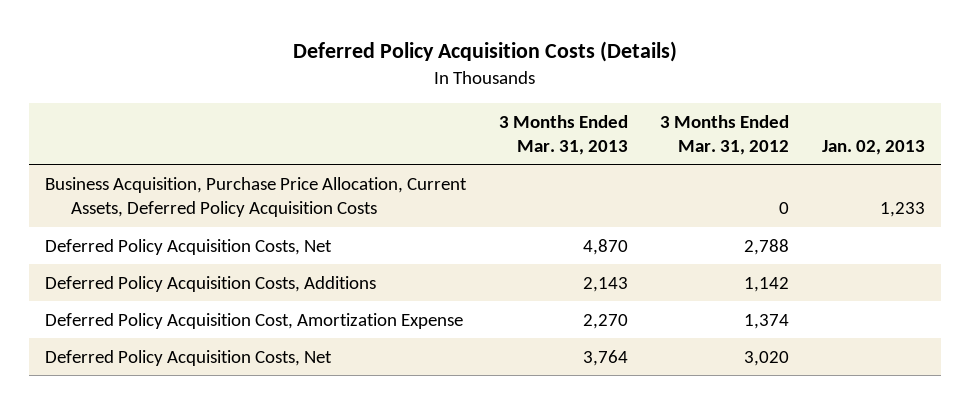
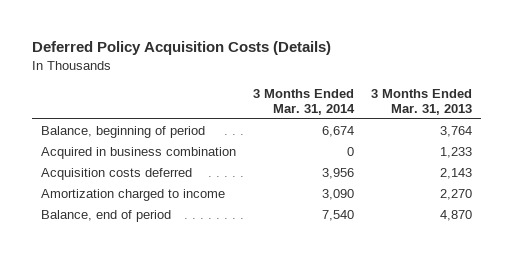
- | 3 Months Ended Mar. 31, 2013 | 3 Months Ended Mar. 31, 2012 | Jan. 02, 2013
+ | 3 Months Ended Mar. 31, 2014 | 3 Months Ended Mar. 31, 2013
- Business Acquisition, Purchase Price Allocation, Current Assets, Deferred Policy Acquisition Costs | | 0 | 1,233
- Deferred Policy Acquisition Costs, Net | 4,870 | 2,788 |
- Deferred Policy Acquisition Costs, Additions | 2,143 | 1,142 |
- Deferred Policy Acquisition Cost, Amortization Expense | 2,270 | 1,374 |
- Deferred Policy Acquisition Costs, Net | 3,764 | 3,020 |
+ Balance, beginning of period | 6,674 | 3,764
+ Acquired in business combination | 0 | 1,233
+ Acquisition costs deferred | 3,956 | 2,143
+ Amortization charged to income | 3,090 | 2,270
+ Balance, end of period | 7,540 | 4,870

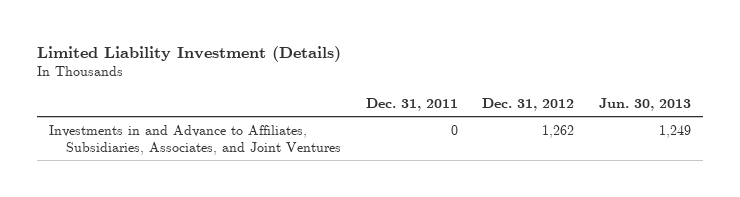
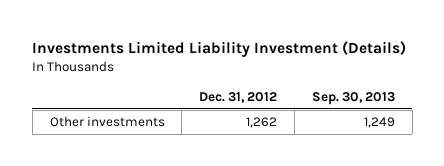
- Limited Liability Investment (Details)
+ Investments Limited Liability Investment (Details)
- | Dec. 31, 2011 | Dec. 31, 2012 | Jun. 30, 2013
+ | Dec. 31, 2012 | Sep. 30, 2013
- Investments in and Advance to Affiliates, Subsidiaries, Associates, and Joint Ventures | 0 | 1,262 | 1,249
+ Other investments | 1,262 | 1,249

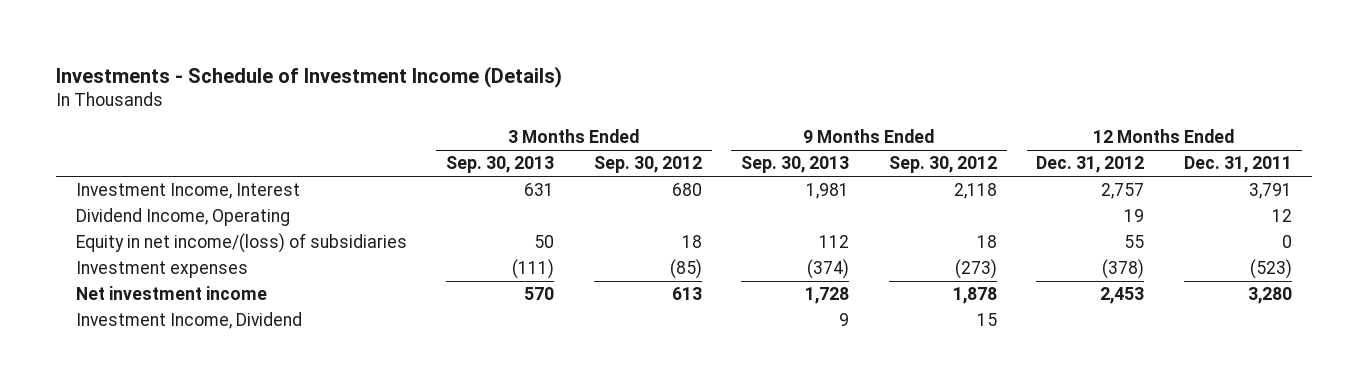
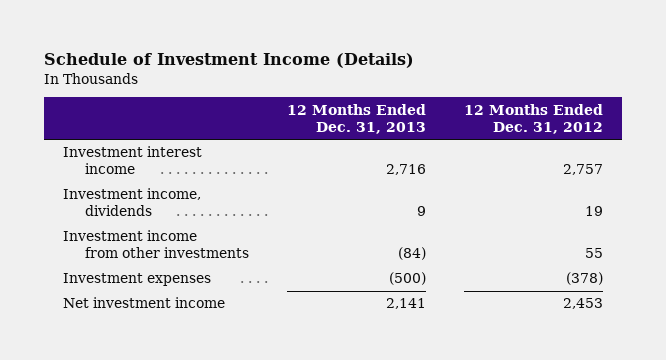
- Investments - Schedule of Investment Income (Details)
+ Schedule of Investment Income (Details)
- | 3 Months Ended Sep. 30, 2013 | 3 Months Ended Sep. 30, 2012 | 9 Months Ended Sep. 30, 2013 | 9 Months Ended Sep. 30, 2012 | 12 Months Ended Dec. 31, 2012 | 12 Months Ended Dec. 31, 2011
+ | 12 Months Ended Dec. 31, 2013 | 12 Months Ended Dec. 31, 2012
- Investment Income, Interest | 631 | 680 | 1,981 | 2,118 | 2,757 | 3,791
- Dividend Income, Operating | | | | | 19 | 12
- Equity in net income/(loss) of subsidiaries | 50 | 18 | 112 | 18 | 55 | 0
+ Investment interest income | 2,716 | 2,757
+ Investment income, dividends | 9 | 19
+ Investment income from other investments | (84) | 55
- Investment Income, Dividend | | | 9 | 15 | |

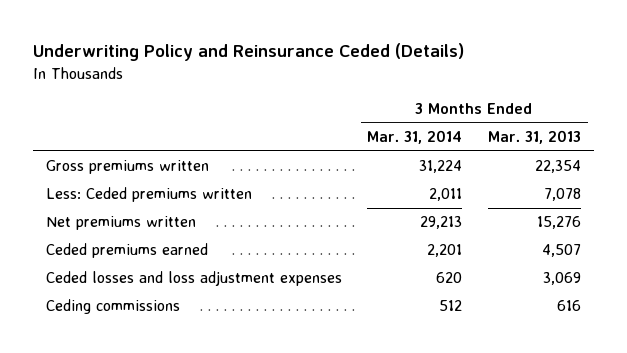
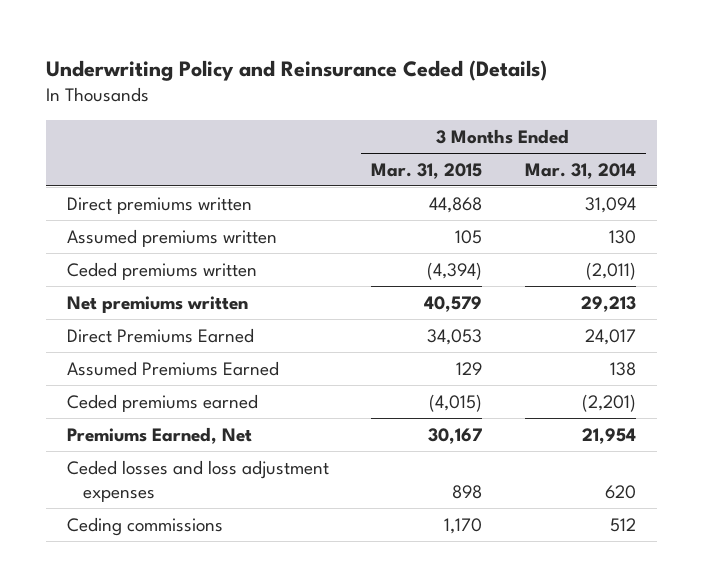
- | 3 Months Ended Mar. 31, 2014 | 3 Months Ended Mar. 31, 2013
+ | 3 Months Ended Mar. 31, 2015 | 3 Months Ended Mar. 31, 2014
- Gross premiums written | 31,224 | 22,354
- Less: Ceded premiums written | 2,011 | 7,078
+ Direct premiums written | 44,868 | 31,094
+ Assumed premiums written | 105 | 130
+ Ceded premiums written | (4,394) | (2,011)
- Ceded premiums earned | 2,201 | 4,507
+ Direct Premiums Earned | 34,053 | 24,017
+ Assumed Premiums Earned | 129 | 138
+ Ceded premiums earned | (4,015) | (2,201)
+ Premiums Earned, Net | 30,167 | 21,954

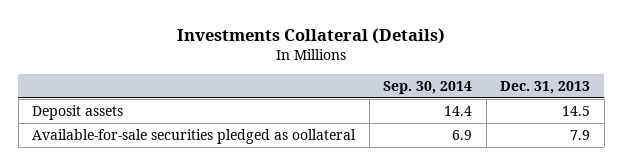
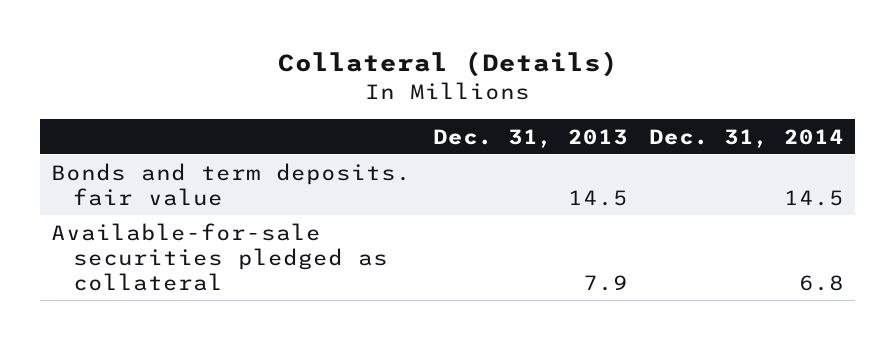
- Investments Collateral (Details)
+ Collateral (Details)
- | Sep. 30, 2014 | Dec. 31, 2013
+ | Dec. 31, 2013 | Dec. 31, 2014
- Deposit assets | 14.4 | 14.5
- Available-for-sale securities pledged as oollateral | 6.9 | 7.9
+ Bonds and term deposits. fair value | 14.5 | 14.5
+ Available-for-sale securities pledged as collateral | 7.9 | 6.8

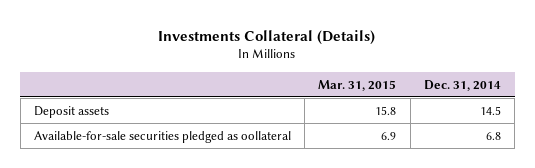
- Collateral (Details)
+ Investments Collateral (Details)
- | Dec. 31, 2013 | Dec. 31, 2014
+ | Mar. 31, 2015 | Dec. 31, 2014
- Bonds and term deposits. fair value | 14.5 | 14.5
- Available-for-sale securities pledged as collateral | 7.9 | 6.8
+ Deposit assets | 15.8 | 14.5
+ Available-for-sale securities pledged as oollateral | 6.9 | 6.8

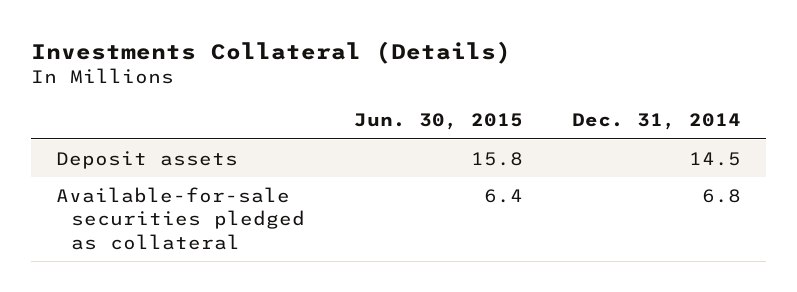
- | Mar. 31, 2015 | Dec. 31, 2014
+ | Jun. 30, 2015 | Dec. 31, 2014
- Available-for-sale securities pledged as oollateral | 6.9 | 6.8
+ Available-for-sale securities pledged as collateral | 6.4 | 6.8

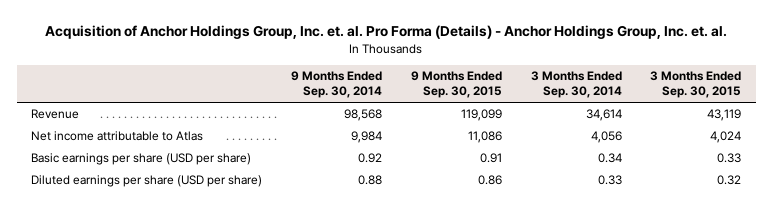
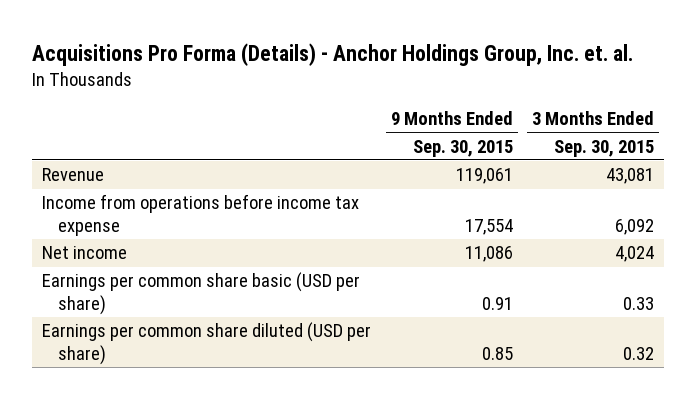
- Acquisition of Anchor Holdings Group, Inc. et. al. Pro Forma (Details) - Anchor Holdings Group, Inc. et. al.
+ Acquisitions Pro Forma (Details) - Anchor Holdings Group, Inc. et. al.
- | 9 Months Ended Sep. 30, 2014 | 9 Months Ended Sep. 30, 2015 | 3 Months Ended Sep. 30, 2014 | 3 Months Ended Sep. 30, 2015
+ | 9 Months Ended Sep. 30, 2015 | 3 Months Ended Sep. 30, 2015
- Revenue | 98,568 | 119,099 | 34,614 | 43,119
- Net income attributable to Atlas | 9,984 | 11,086 | 4,056 | 4,024
- Basic earnings per share (USD per share) | 0.92 | 0.91 | 0.34 | 0.33
- Diluted earnings per share (USD per share) | 0.88 | 0.86 | 0.33 | 0.32
+ Revenue | 119,061 | 43,081
+ Income from operations before income tax expense | 17,554 | 6,092
+ Net income | 11,086 | 4,024
+ Earnings per common share basic (USD per share) | 0.91 | 0.33
+ Earnings per common share diluted (USD per share) | 0.85 | 0.32

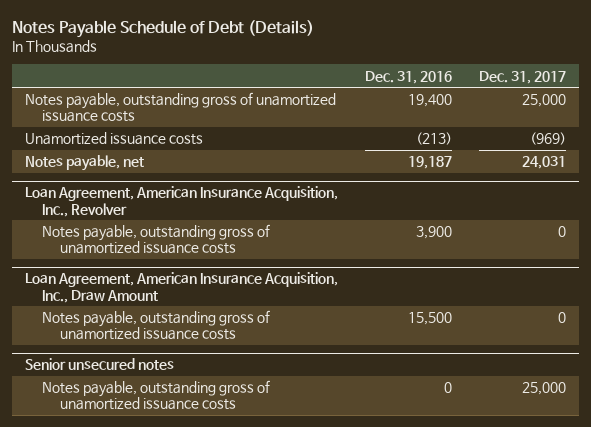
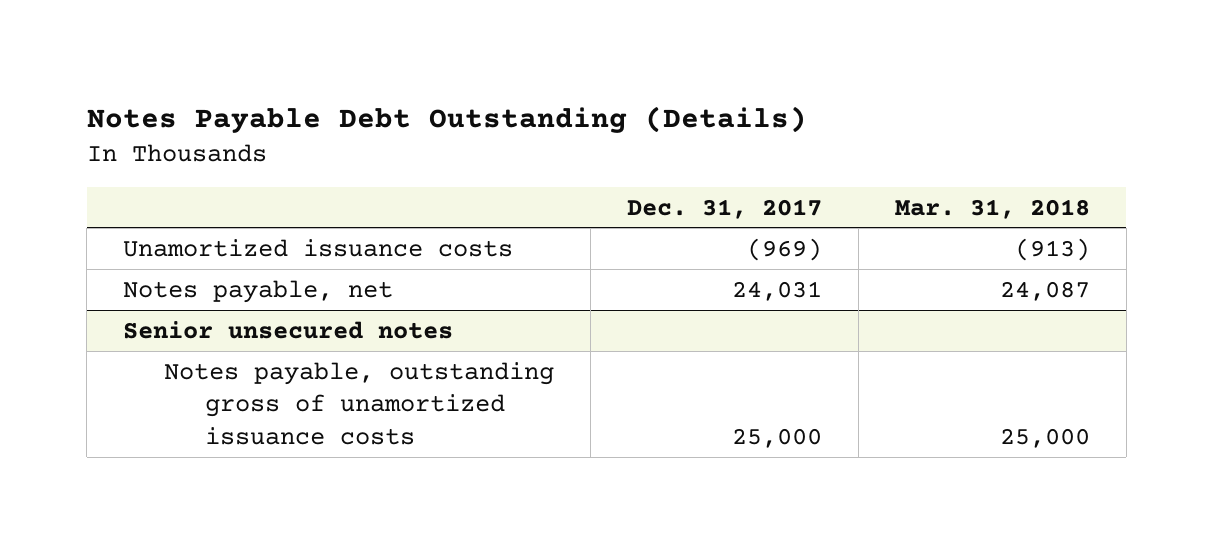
- Notes Payable Schedule of Debt (Details)
+ Notes Payable Debt Outstanding (Details)
- | Dec. 31, 2016 | Dec. 31, 2017
+ | Dec. 31, 2017 | Mar. 31, 2018
- Notes payable, outstanding gross of unamortized issuance costs | 19,400 | 25,000
- Loan Agreement, American Insurance Acquisition, Inc., Revolver
- Notes payable, outstanding gross of unamortized issuance costs | 3,900 | 0
- Loan Agreement, American Insurance Acquisition, Inc., Draw Amount
- Notes payable, outstanding gross of unamortized issuance costs | 15,500 | 0

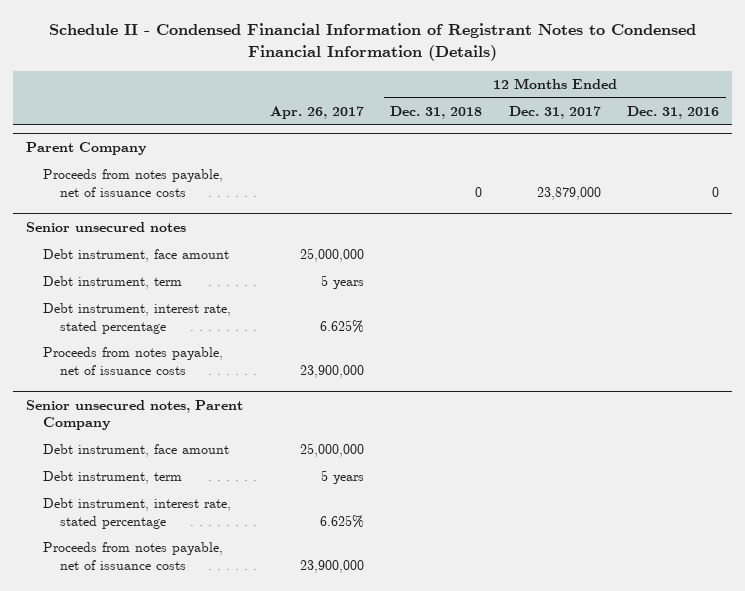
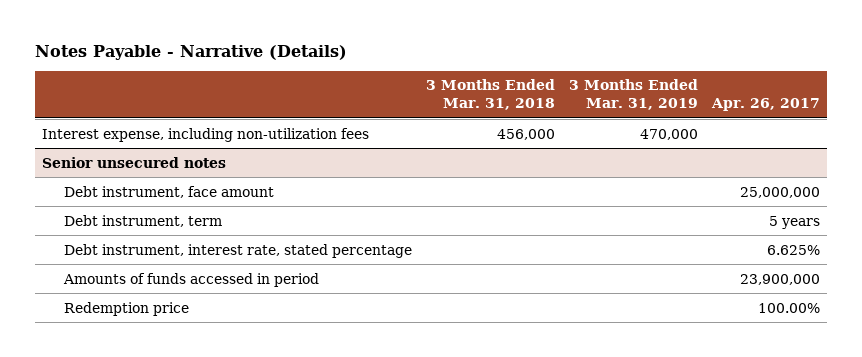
- Schedule II - Condensed Financial Information of Registrant Notes to Condensed Financial Information (Details)
+ Notes Payable - Narrative (Details)
- | Apr. 26, 2017 | 12 Months Ended Dec. 31, 2018 | 12 Months Ended Dec. 31, 2017 | 12 Months Ended Dec. 31, 2016
+ | 3 Months Ended Mar. 31, 2018 | 3 Months Ended Mar. 31, 2019 | Apr. 26, 2017
- Parent Company
- Proceeds from notes payable, net of issuance costs | | 0 | 23,879,000 | 0
+ Interest expense, including non-utilization fees | 456,000 | 470,000 |
@ Senior unsecured notes
- Proceeds from notes payable, net of issuance costs | 23,900,000 | | |
- Senior unsecured notes, Parent Company
- Debt instrument, face amount | 25,000,000 | | |
- Debt instrument, term | 5 years | | |
- Debt instrument, interest rate, stated percentage | 6.625% | | |
- Proceeds from notes payable, net of issuance costs | 23,900,000 | | |
@ Senior unsecured notes
+ Amounts of funds accessed in period | | | 23,900,000
+ Redemption price | | | 100.00%

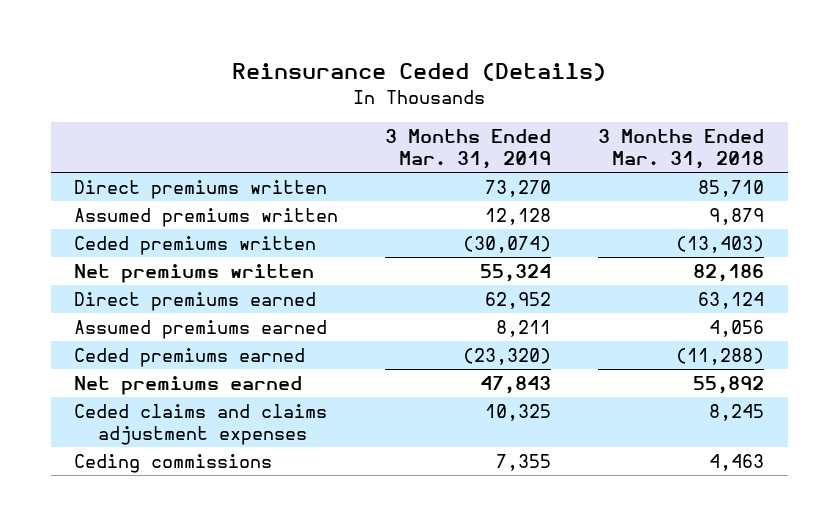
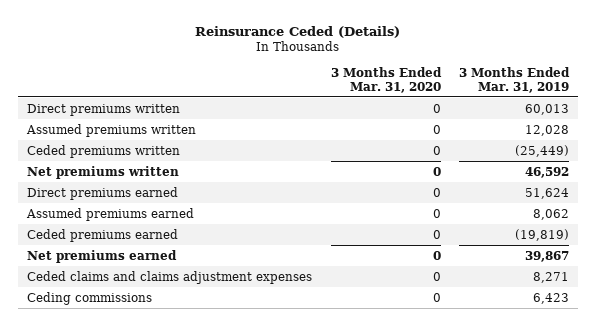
- | 3 Months Ended Mar. 31, 2019 | 3 Months Ended Mar. 31, 2018
+ | 3 Months Ended Mar. 31, 2020 | 3 Months Ended Mar. 31, 2019
- Direct premiums written | 73,270 | 85,710
- Assumed premiums written | 12,128 | 9,879
- Ceded premiums written | (30,074) | (13,403)
- Net premiums written | 55,324 | 82,186
- Direct premiums earned | 62,952 | 63,124
- Assumed premiums earned | 8,211 | 4,056
- Ceded premiums earned | (23,320) | (11,288)
- Net premiums earned | 47,843 | 55,892
- Ceded claims and claims adjustment expenses | 10,325 | 8,245
- Ceding commissions | 7,355 | 4,463
+ Direct premiums written | 0 | 60,013
+ Assumed premiums written | 0 | 12,028
+ Ceded premiums written | 0 | (25,449)
+ Net premiums written | 0 | 46,592
+ Direct premiums earned | 0 | 51,624
+ Assumed premiums earned | 0 | 8,062
+ Ceded premiums earned | 0 | (19,819)
+ Net premiums earned | 0 | 39,867
+ Ceded claims and claims adjustment expenses | 0 | 8,271
+ Ceding commissions | 0 | 6,423

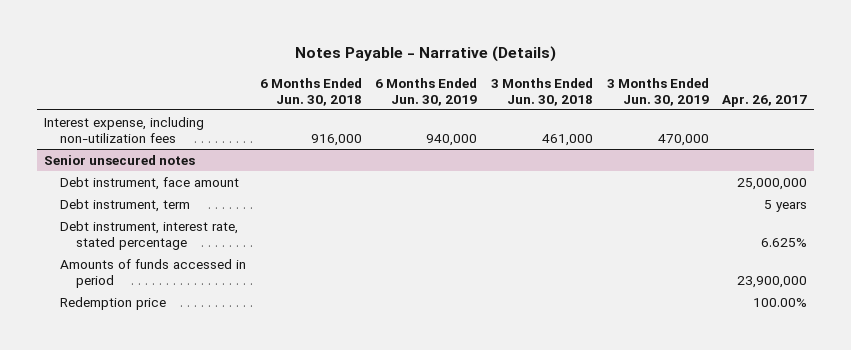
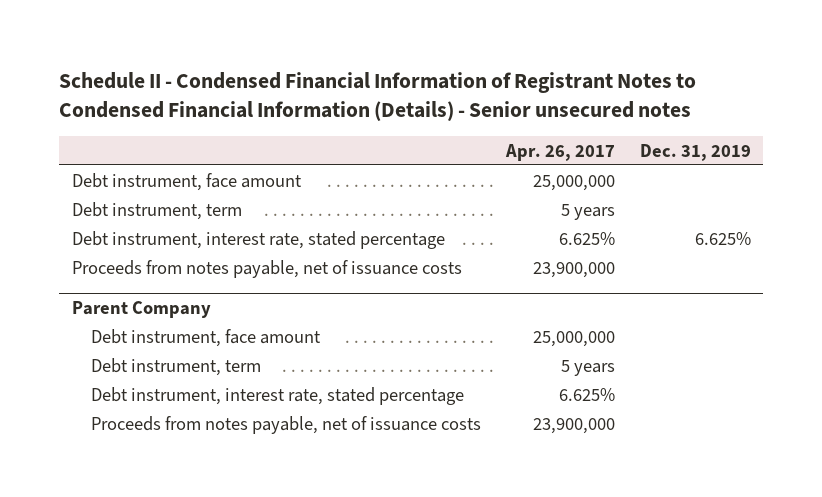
- Notes Payable - Narrative (Details)
+ Schedule II - Condensed Financial Information of Registrant Notes to Condensed Financial Information (Details) - Senior unsecured notes
- | 6 Months Ended Jun. 30, 2018 | 6 Months Ended Jun. 30, 2019 | 3 Months Ended Jun. 30, 2018 | 3 Months Ended Jun. 30, 2019 | Apr. 26, 2017
+ | Apr. 26, 2017 | Dec. 31, 2019
- Interest expense, including non-utilization fees | 916,000 | 940,000 | 461,000 | 470,000 |
- Senior unsecured notes
- Amounts of funds accessed in period | | | | | 23,900,000
- Redemption price | | | | | 100.00%
+ Proceeds from notes payable, net of issuance costs | 23,900,000 |
+ Parent Company
+ Debt instrument, face amount | 25,000,000 |
+ Debt instrument, term | 5 years |
+ Debt instrument, interest rate, stated percentage | 6.625% |
+ Proceeds from notes payable, net of issuance costs | 23,900,000 |

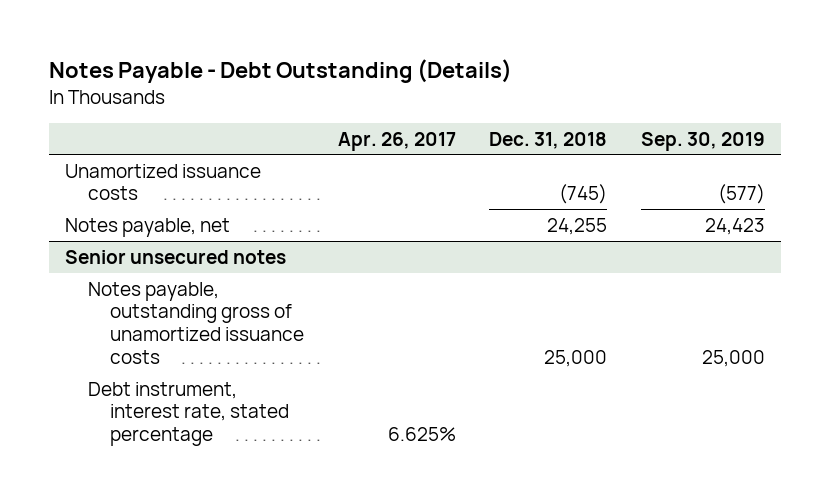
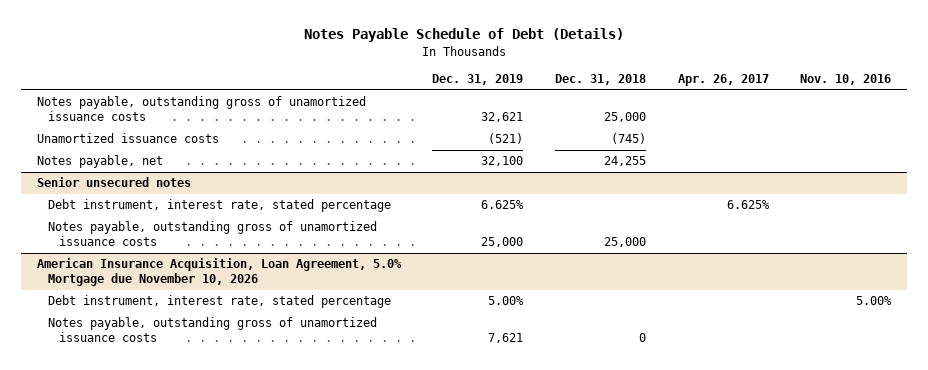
- Notes Payable - Debt Outstanding (Details)
+ Notes Payable Schedule of Debt (Details)
- | Apr. 26, 2017 | Dec. 31, 2018 | Sep. 30, 2019
+ | Dec. 31, 2019 | Dec. 31, 2018 | Apr. 26, 2017 | Nov. 10, 2016
+ Notes payable, outstanding gross of unamortized issuance costs | 32,621 | 25,000 | |
@ Senior unsecured notes
moved down: Notes payable, outstanding gross of unamortized issuance costs | 25,000 | 25,000 | |
+ American Insurance Acquisition, Loan Agreement, 5.0% Mortgage due November 10, 2026
+ Debt instrument, interest rate, stated percentage | 5.00% | | | 5.00%
+ Notes payable, outstanding gross of unamortized issuance costs | 7,621 | 0 | |

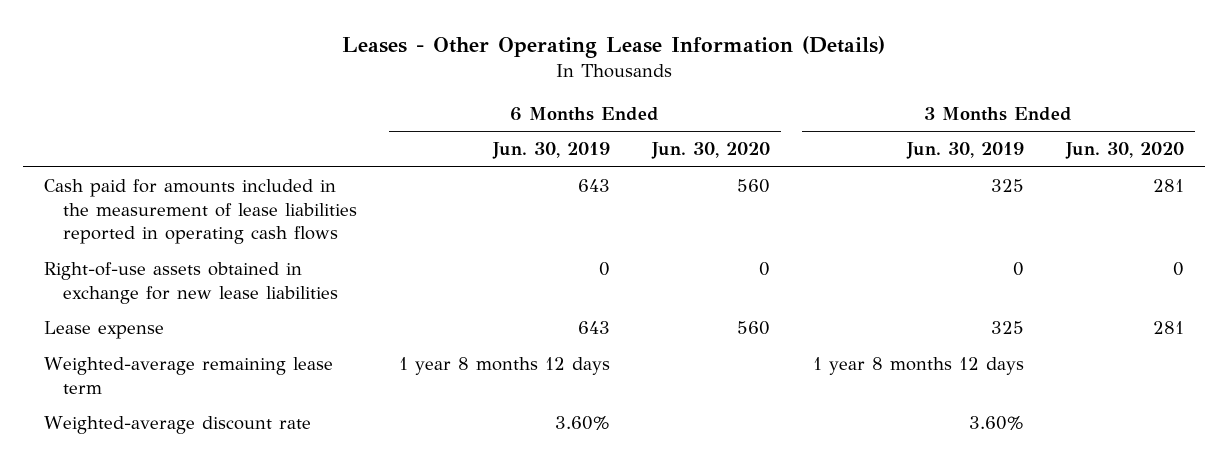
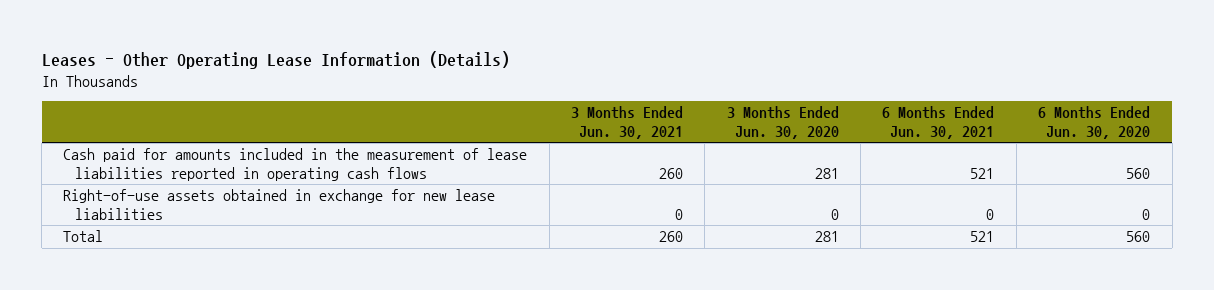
- | 6 Months Ended Jun. 30, 2019 | 6 Months Ended Jun. 30, 2020 | 3 Months Ended Jun. 30, 2019 | 3 Months Ended Jun. 30, 2020
+ | 3 Months Ended Jun. 30, 2021 | 3 Months Ended Jun. 30, 2020 | 6 Months Ended Jun. 30, 2021 | 6 Months Ended Jun. 30, 2020
- Lease expense | 643 | 560 | 325 | 281
- Weighted-average remaining lease term | 1 year 8 months 12 days | | 1 year 8 months 12 days |
- Weighted-average discount rate | 3.60% | | 3.60% |
+ Total | 260 | 281 | 521 | 560

